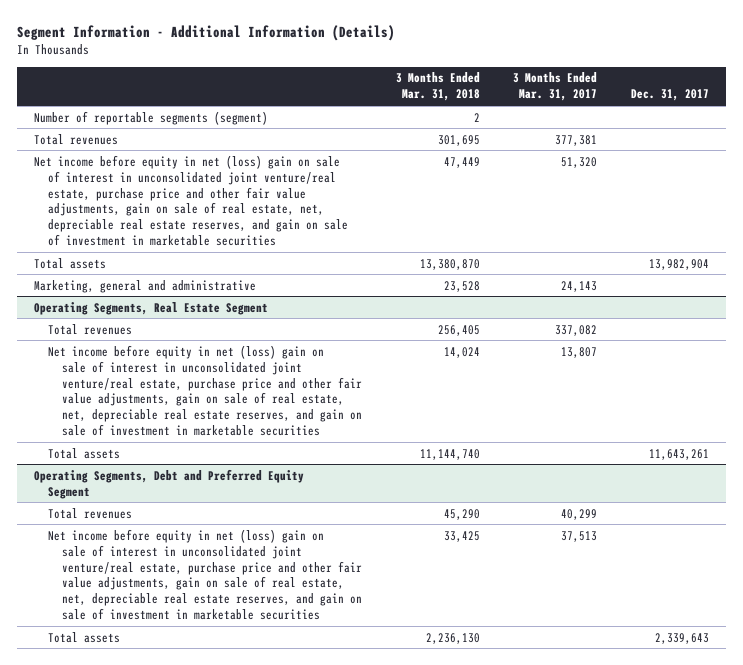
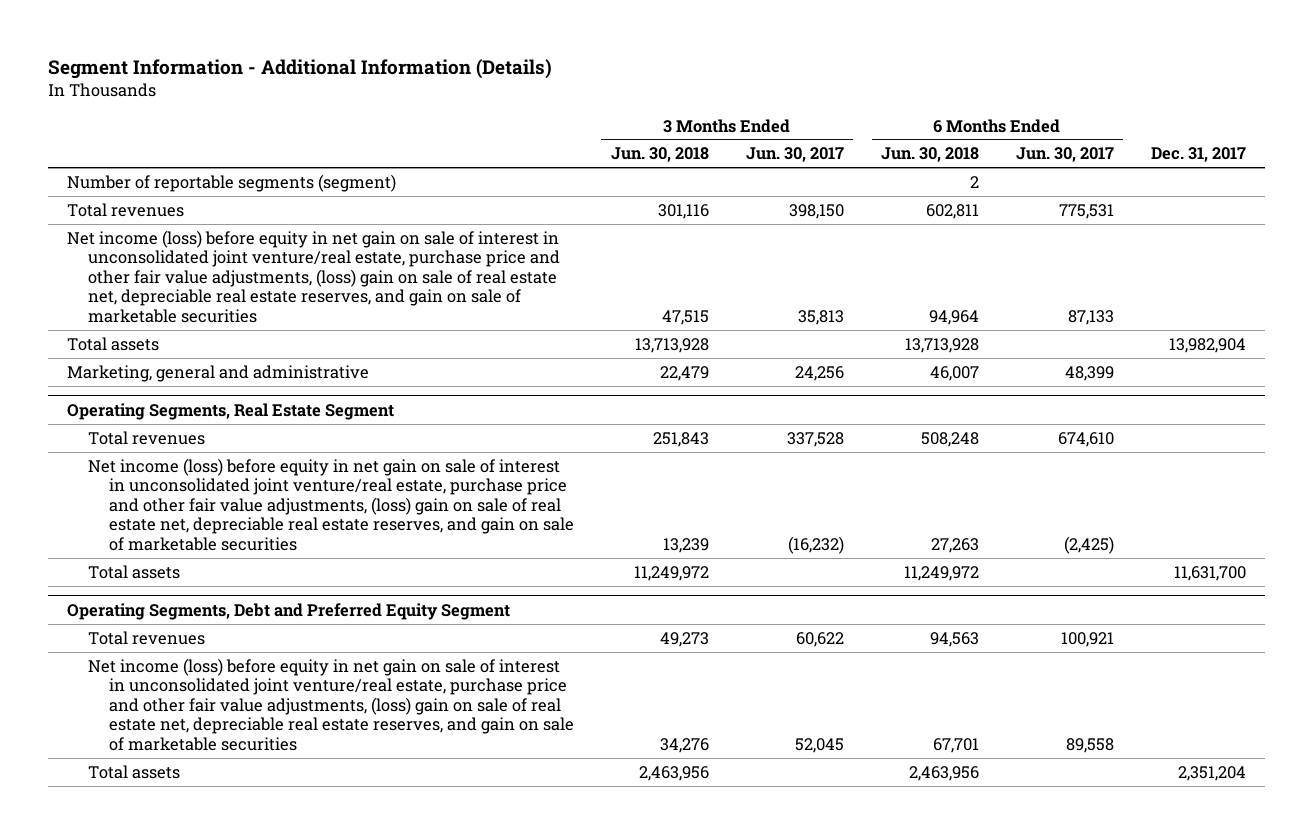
- | 3 Months Ended Mar. 31, 2018 | 3 Months Ended Mar. 31, 2017 | Dec. 31, 2017
+ | 3 Months Ended Jun. 30, 2018 | 3 Months Ended Jun. 30, 2017 | 6 Months Ended Jun. 30, 2018 | 6 Months Ended Jun. 30, 2017 | Dec. 31, 2017
- Net income before equity in net (loss) gain on sale of interest in unconsolidated joint venture/real estate, purchase price and other fair value adjustments, gain on sale of real estate, net, depreciable real estate reserves, and gain on sale of investment in marketable securities | 47,449 | 51,320 |
+ Net income (loss) before equity in net gain on sale of interest in unconsolidated joint venture/real estate, purchase price and other fair value adjustments, (loss) gain on sale of real estate net, depreciable real estate reserves, and gain on sale of marketable securities | 47,515 | 35,813 | 94,964 | 87,133 |
@ Operating Segments, Real Estate Segment
- Net income before equity in net (loss) gain on sale of interest in unconsolidated joint venture/real estate, purchase price and other fair value adjustments, gain on sale of real estate, net, depreciable real estate reserves, and gain on sale of investment in marketable securities | 14,024 | 13,807 |
- Total assets | 11,144,740 | | 11,643,261
+ Net income (loss) before equity in net gain on sale of interest in unconsolidated joint venture/real estate, purchase price and other fair value adjustments, (loss) gain on sale of real estate net, depreciable real estate reserves, and gain on sale of marketable securities | 13,239 | (16,232) | 27,263 | (2,425) |
+ Total assets | 11,249,972 | | 11,249,972 | | 11,631,700
@ Operating Segments, Debt and Preferred Equity Segment
- Net income before equity in net (loss) gain on sale of interest in unconsolidated joint venture/real estate, purchase price and other fair value adjustments, gain on sale of real estate, net, depreciable real estate reserves, and gain on sale of investment in marketable securities | 33,425 | 37,513 |
- Total assets | 2,236,130 | | 2,339,643
+ Net income (loss) before equity in net gain on sale of interest in unconsolidated joint venture/real estate, purchase price and other fair value adjustments, (loss) gain on sale of real estate net, depreciable real estate reserves, and gain on sale of marketable securities | 34,276 | 52,045 | 67,701 | 89,558 |
+ Total assets | 2,463,956 | | 2,463,956 | | 2,351,204

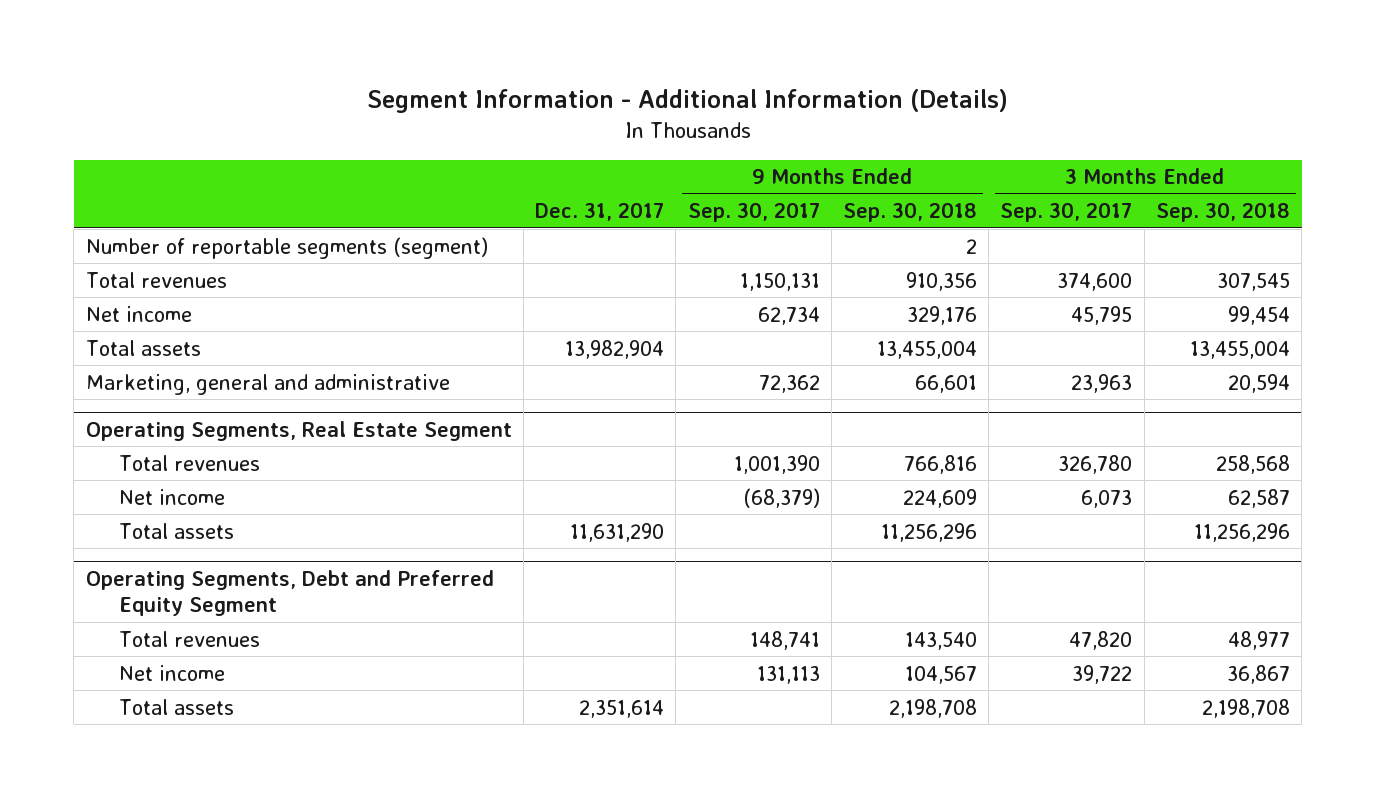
- | 3 Months Ended Jun. 30, 2018 | 3 Months Ended Jun. 30, 2017 | 6 Months Ended Jun. 30, 2018 | 6 Months Ended Jun. 30, 2017 | Dec. 31, 2017
+ | Dec. 31, 2017 | 9 Months Ended Sep. 30, 2017 | 9 Months Ended Sep. 30, 2018 | 3 Months Ended Sep. 30, 2017 | 3 Months Ended Sep. 30, 2018
- Net income (loss) before equity in net gain on sale of interest in unconsolidated joint venture/real estate, purchase price and other fair value adjustments, (loss) gain on sale of real estate net, depreciable real estate reserves, and gain on sale of marketable securities | 47,515 | 35,813 | 94,964 | 87,133 |
+ Net income | | 62,734 | 329,176 | 45,795 | 99,454
@ Operating Segments, Real Estate Segment
- Net income (loss) before equity in net gain on sale of interest in unconsolidated joint venture/real estate, purchase price and other fair value adjustments, (loss) gain on sale of real estate net, depreciable real estate reserves, and gain on sale of marketable securities | 13,239 | (16,232) | 27,263 | (2,425) |
- Total assets | 11,249,972 | | 11,249,972 | | 11,631,700
+ Net income | | (68,379) | 224,609 | 6,073 | 62,587
+ Total assets | 11,631,290 | | 11,256,296 | | 11,256,296
@ Operating Segments, Debt and Preferred Equity Segment
- Net income (loss) before equity in net gain on sale of interest in unconsolidated joint venture/real estate, purchase price and other fair value adjustments, (loss) gain on sale of real estate net, depreciable real estate reserves, and gain on sale of marketable securities | 34,276 | 52,045 | 67,701 | 89,558 |
- Total assets | 2,463,956 | | 2,463,956 | | 2,351,204
+ Net income | | 131,113 | 104,567 | 39,722 | 36,867
+ Total assets | 2,351,614 | | 2,198,708 | | 2,198,708

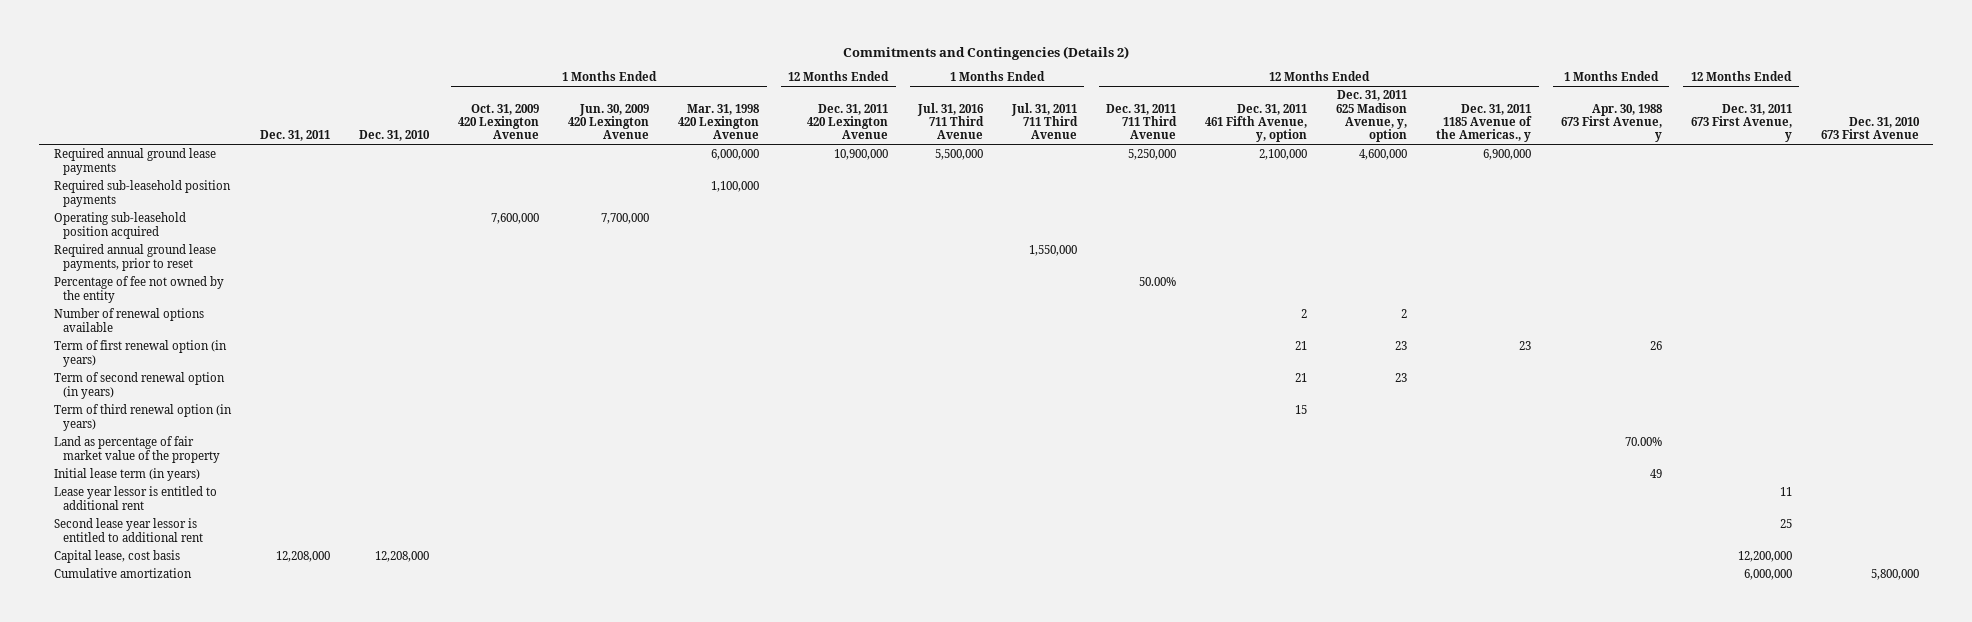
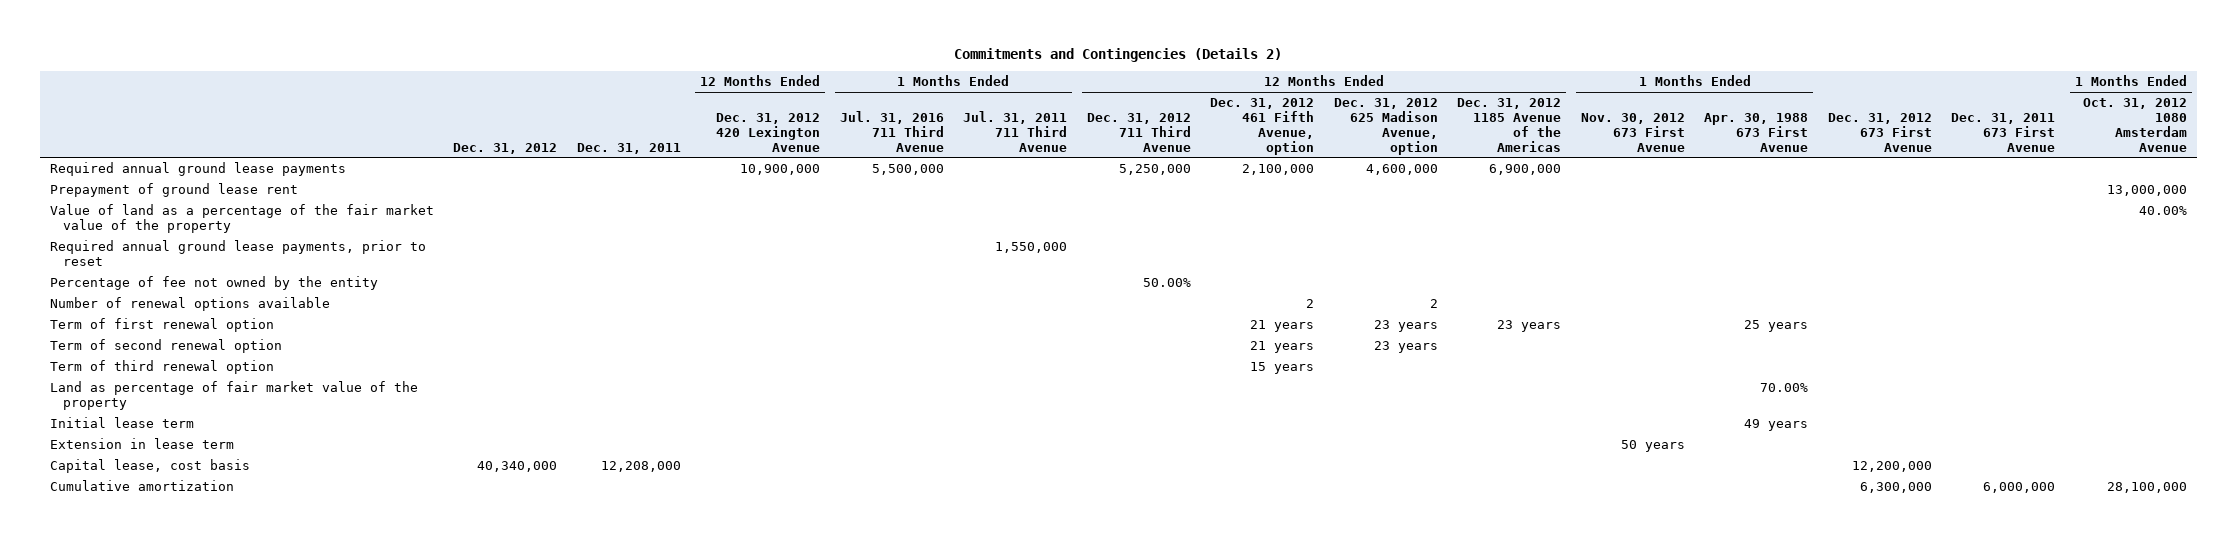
- | Dec. 31, 2011 | Dec. 31, 2010 | 1 Months Ended Oct. 31, 2009 420 Lexington Avenue | 1 Months Ended Jun. 30, 2009 420 Lexington Avenue | 1 Months Ended Mar. 31, 1998 420 Lexington Avenue | 12 Months Ended Dec. 31, 2011 420 Lexington Avenue | 1 Months Ended Jul. 31, 2016 711 Third Avenue | 1 Months Ended Jul. 31, 2011 711 Third Avenue | 12 Months Ended Dec. 31, 2011 711 Third Avenue | 12 Months Ended Dec. 31, 2011 461 Fifth Avenue, y, option | 12 Months Ended Dec. 31, 2011 625 Madison Avenue, y, option | 12 Months Ended Dec. 31, 2011 1185 Avenue of the Americas., y | 1 Months Ended Apr. 30, 1988 673 First Avenue, y | 12 Months Ended Dec. 31, 2011 673 First Avenue, y | Dec. 31, 2010 673 First Avenue
+ | Dec. 31, 2012 | Dec. 31, 2011 | 12 Months Ended Dec. 31, 2012 420 Lexington Avenue | 1 Months Ended Jul. 31, 2016 711 Third Avenue | 1 Months Ended Jul. 31, 2011 711 Third Avenue | 12 Months Ended Dec. 31, 2012 711 Third Avenue | 12 Months Ended Dec. 31, 2012 461 Fifth Avenue, option | 12 Months Ended Dec. 31, 2012 625 Madison Avenue, option | 12 Months Ended Dec. 31, 2012 1185 Avenue of the Americas | 1 Months Ended Nov. 30, 2012 673 First Avenue | 1 Months Ended Apr. 30, 1988 673 First Avenue | Dec. 31, 2012 673 First Avenue | Dec. 31, 2011 673 First Avenue | 1 Months Ended Oct. 31, 2012 1080 Amsterdam Avenue
- Required sub-leasehold position payments | | | | | 1,100,000 | | | | | | | | | |
- Operating sub-leasehold position acquired | | | 7,600,000 | 7,700,000 | | | | | | | | | | |
+ Prepayment of ground lease rent | | | | | | | | | | | | | | 13,000,000
+ Value of land as a percentage of the fair market value of the property | | | | | | | | | | | | | | 40.00%
- Term of first renewal option (in years) | | | | | | | | | | 21 | 23 | 23 | 26 | |
- Term of second renewal option (in years) | | | | | | | | | | 21 | 23 | | | |
- Term of third renewal option (in years) | | | | | | | | | | 15 | | | | |
+ Term of first renewal option | | | | | | | 21 years | 23 years | 23 years | | 25 years | | |
+ Term of second renewal option | | | | | | | 21 years | 23 years | | | | | |
+ Term of third renewal option | | | | | | | 15 years | | | | | | |
- Initial lease term (in years) | | | | | | | | | | | | | 49 | |
- Lease year lessor is entitled to additional rent | | | | | | | | | | | | | | 11 |
- Second lease year lessor is entitled to additional rent | | | | | | | | | | | | | | 25 |
+ Initial lease term | | | | | | | | | | | 49 years | | |
+ Extension in lease term | | | | | | | | | | 50 years | | | |

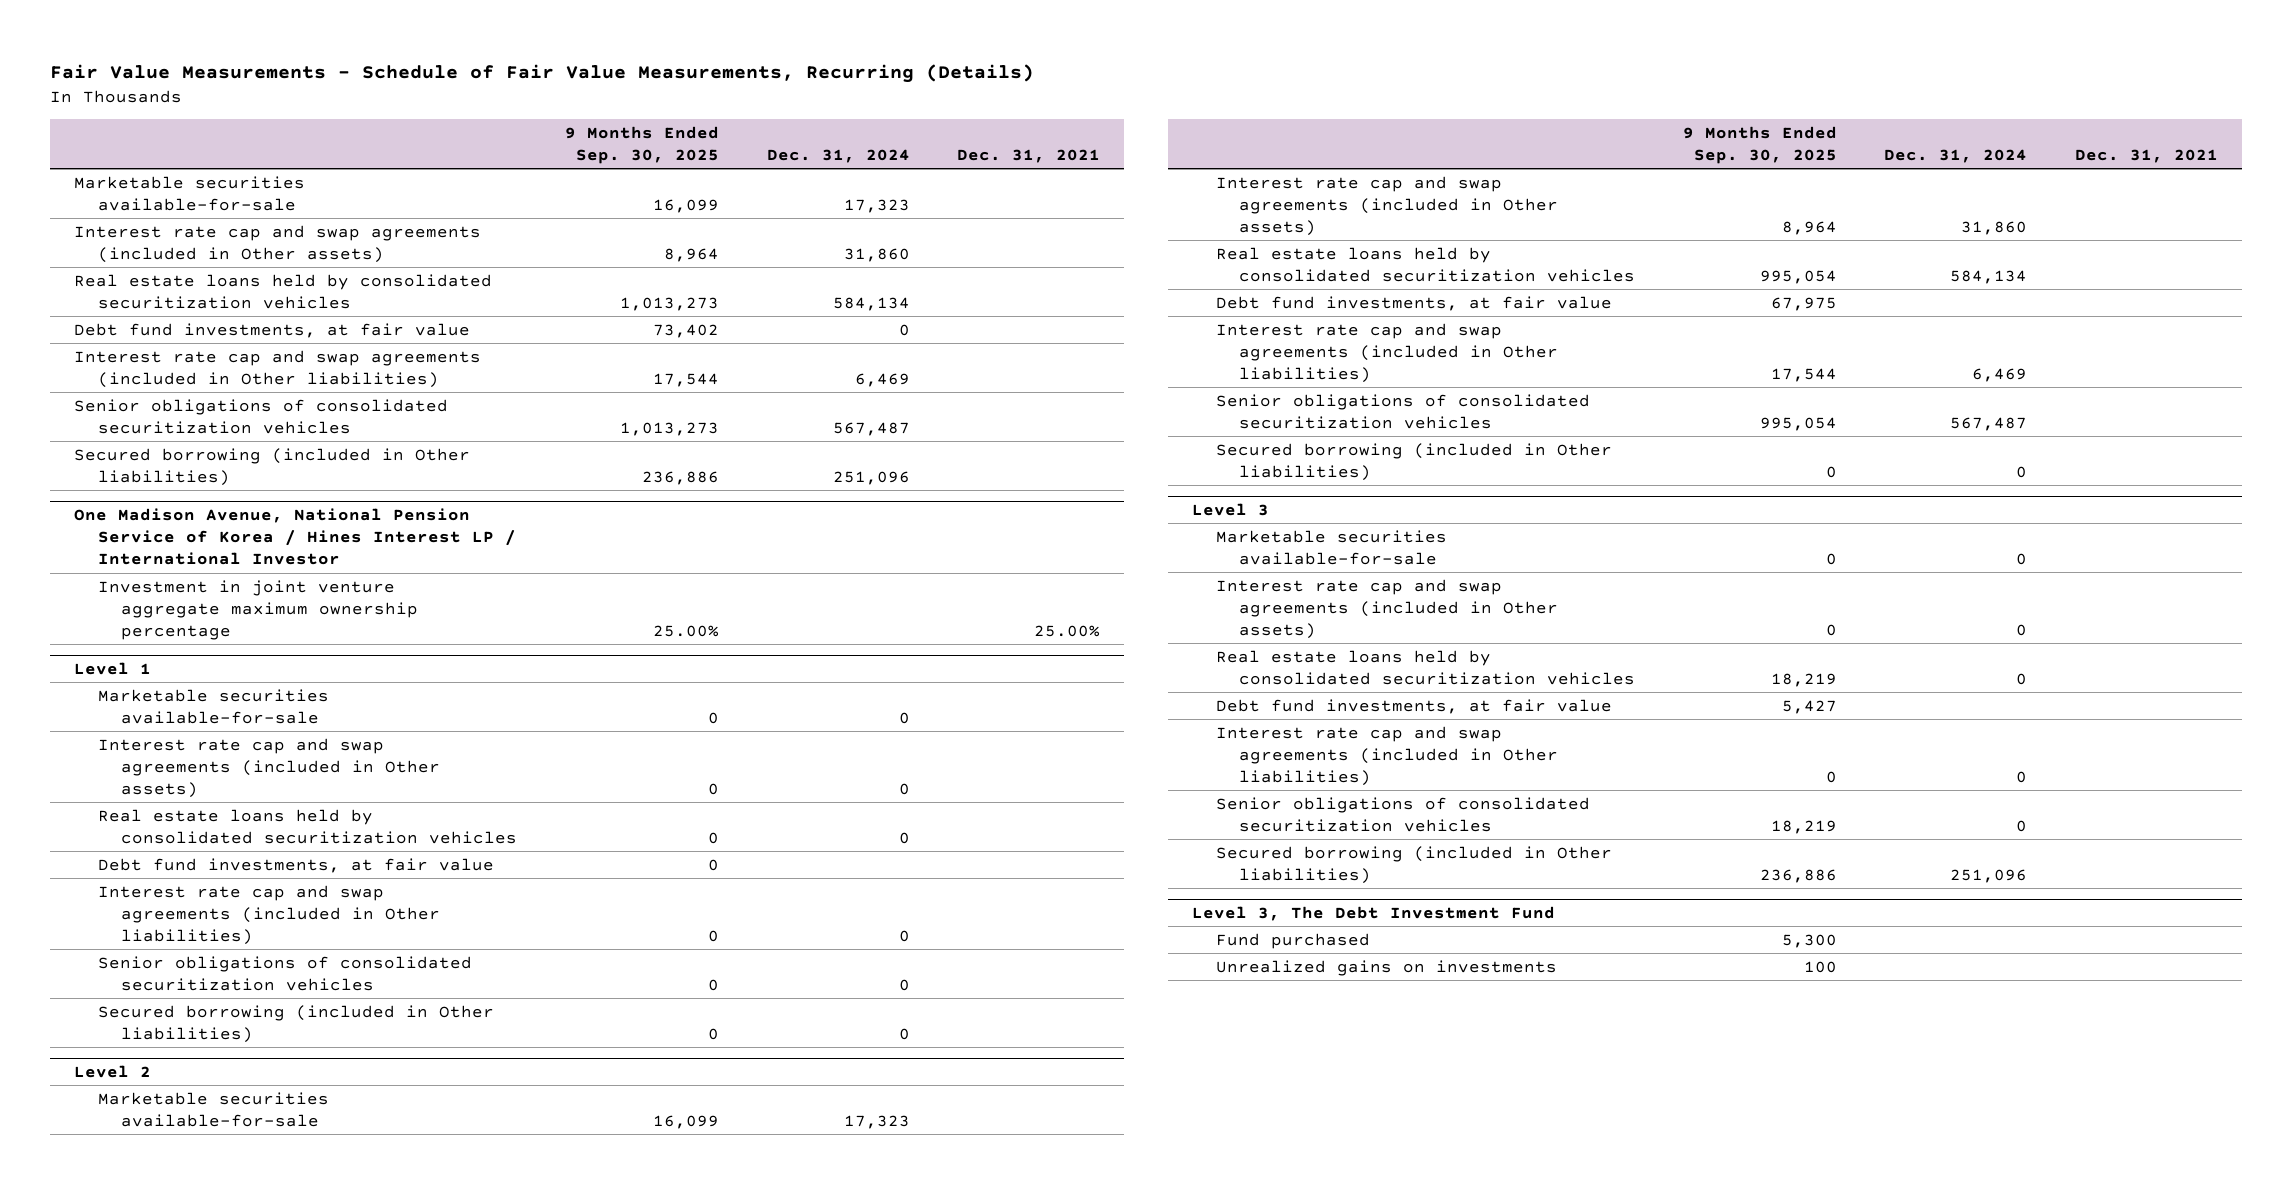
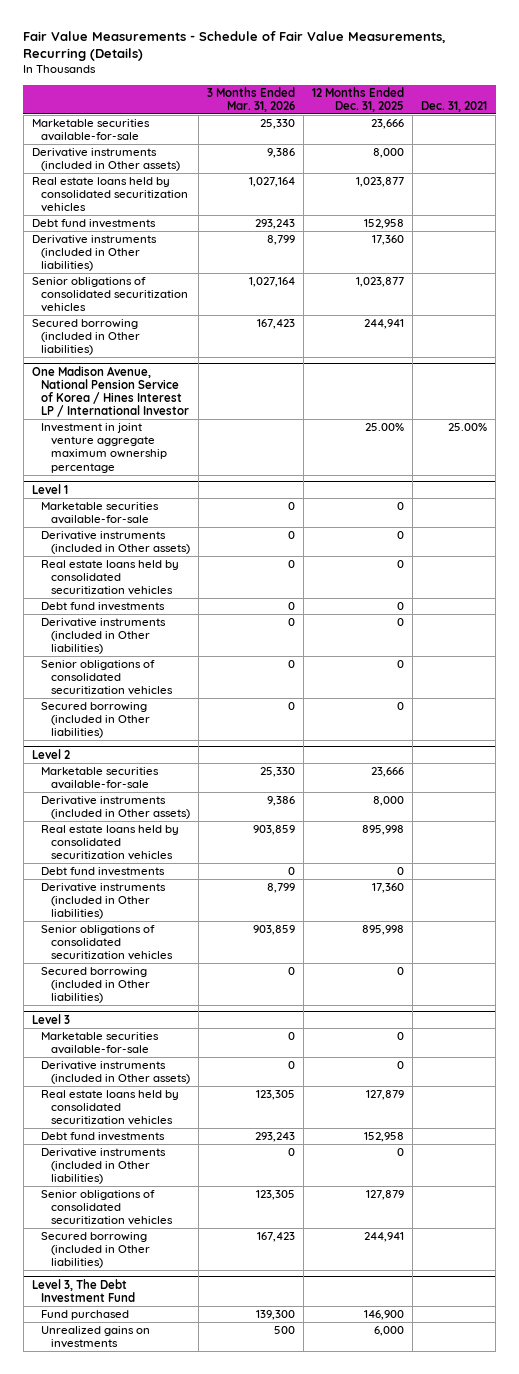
- | 9 Months Ended Sep. 30, 2025 | Dec. 31, 2024 | Dec. 31, 2021
+ | 3 Months Ended Mar. 31, 2026 | 12 Months Ended Dec. 31, 2025 | Dec. 31, 2021
- Interest rate cap and swap agreements (included in Other assets) | 8,964 | 31,860 |
+ Derivative instruments (included in Other assets) | 9,386 | 8,000 |
- Debt fund investments, at fair value | 73,402 | 0 |
- Interest rate cap and swap agreements (included in Other liabilities) | 17,544 | 6,469 |
+ Debt fund investments | 293,243 | 152,958 |
+ Derivative instruments (included in Other liabilities) | 8,799 | 17,360 |
@ Level 1
- Interest rate cap and swap agreements (included in Other assets) | 0 | 0 |
+ Derivative instruments (included in Other assets) | 0 | 0 |
- Debt fund investments, at fair value | 0 | |
- Interest rate cap and swap agreements (included in Other liabilities) | 0 | 0 |
+ Debt fund investments | 0 | 0 |
+ Derivative instruments (included in Other liabilities) | 0 | 0 |
@ Level 2
- Interest rate cap and swap agreements (included in Other assets) | 8,964 | 31,860 |
+ Derivative instruments (included in Other assets) | 9,386 | 8,000 |
- Debt fund investments, at fair value | 67,975 | |
- Interest rate cap and swap agreements (included in Other liabilities) | 17,544 | 6,469 |
+ Debt fund investments | 0 | 0 |
+ Derivative instruments (included in Other liabilities) | 8,799 | 17,360 |
@ Level 3
- Interest rate cap and swap agreements (included in Other assets) | 0 | 0 |
+ Derivative instruments (included in Other assets) | 0 | 0 |
- Debt fund investments, at fair value | 5,427 | |
- Interest rate cap and swap agreements (included in Other liabilities) | 0 | 0 |
+ Debt fund investments | 293,243 | 152,958 |
+ Derivative instruments (included in Other liabilities) | 0 | 0 |

